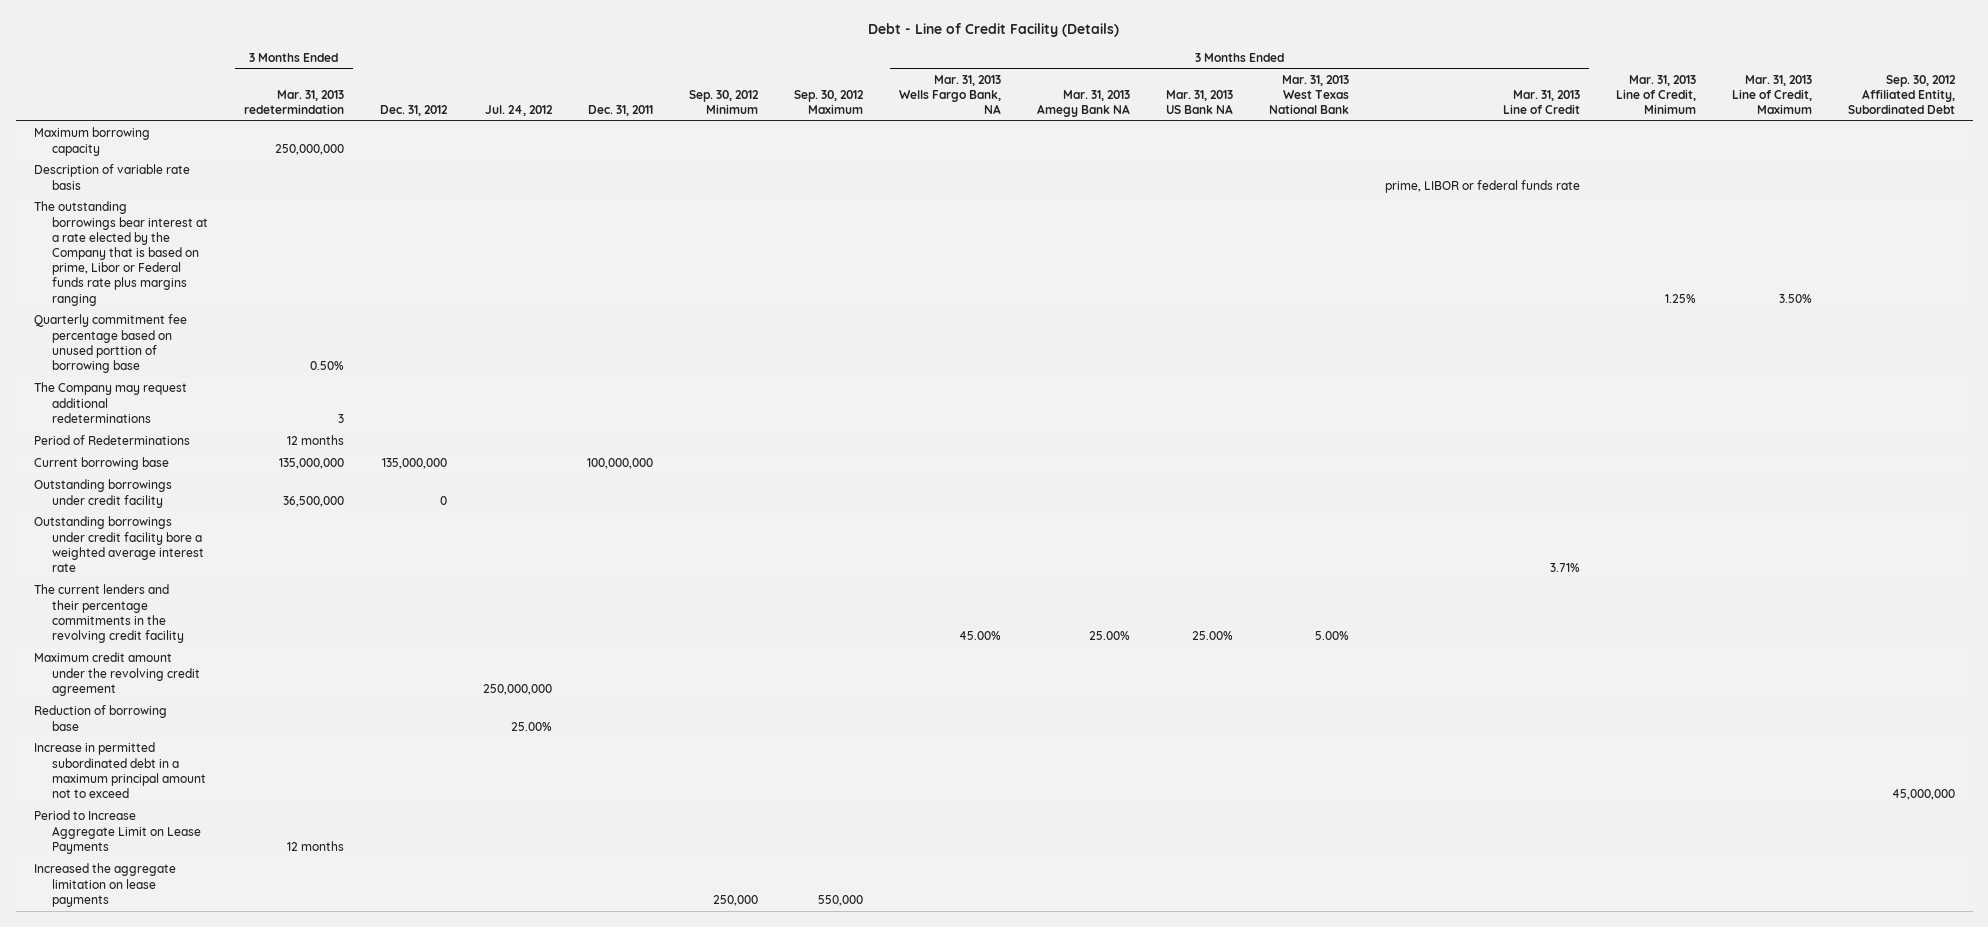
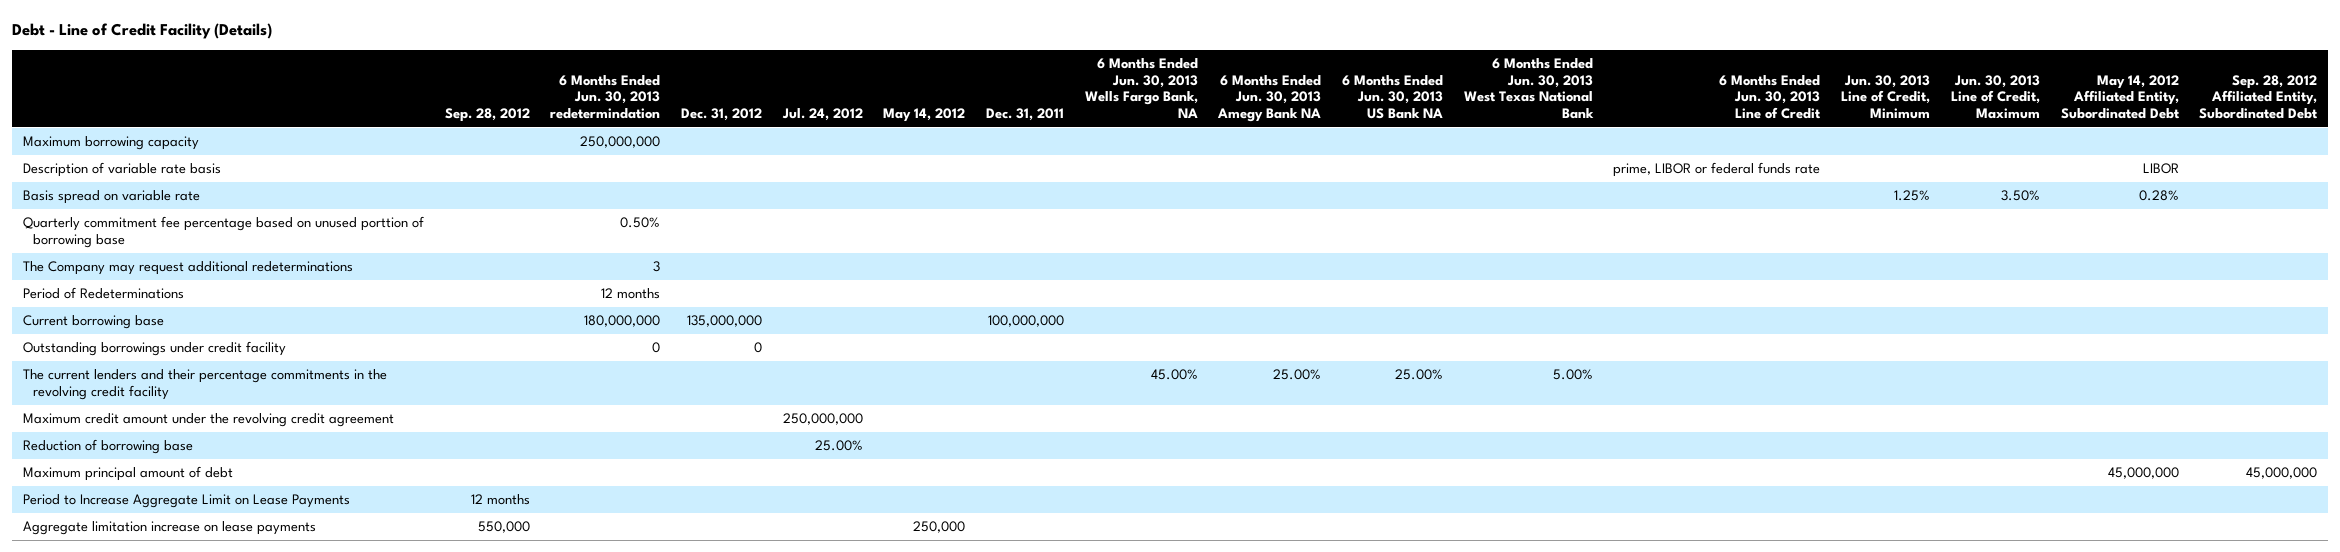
- | 3 Months Ended Mar. 31, 2013 redetermindation | Dec. 31, 2012 | Jul. 24, 2012 | Dec. 31, 2011 | Sep. 30, 2012 Minimum | Sep. 30, 2012 Maximum | 3 Months Ended Mar. 31, 2013 Wells Fargo Bank, NA | 3 Months Ended Mar. 31, 2013 Amegy Bank NA | 3 Months Ended Mar. 31, 2013 US Bank NA | 3 Months Ended Mar. 31, 2013 West Texas National Bank | 3 Months Ended Mar. 31, 2013 Line of Credit | Mar. 31, 2013 Line of Credit, Minimum | Mar. 31, 2013 Line of Credit, Maximum | Sep. 30, 2012 Affiliated Entity, Subordinated Debt
+ | Sep. 28, 2012 | 6 Months Ended Jun. 30, 2013 redetermindation | Dec. 31, 2012 | Jul. 24, 2012 | May 14, 2012 | Dec. 31, 2011 | 6 Months Ended Jun. 30, 2013 Wells Fargo Bank, NA | 6 Months Ended Jun. 30, 2013 Amegy Bank NA | 6 Months Ended Jun. 30, 2013 US Bank NA | 6 Months Ended Jun. 30, 2013 West Texas National Bank | 6 Months Ended Jun. 30, 2013 Line of Credit | Jun. 30, 2013 Line of Credit, Minimum | Jun. 30, 2013 Line of Credit, Maximum | May 14, 2012 Affiliated Entity, Subordinated Debt | Sep. 28, 2012 Affiliated Entity, Subordinated Debt
- The outstanding borrowings bear interest at a rate elected by the Company that is based on prime, Libor or Federal funds rate plus margins ranging | | | | | | | | | | | | 1.25% | 3.50% |
+ Basis spread on variable rate | | | | | | | | | | | | 1.25% | 3.50% | 0.28% |
- Outstanding borrowings under credit facility bore a weighted average interest rate | | | | | | | | | | | 3.71% | | |
- Increase in permitted subordinated debt in a maximum principal amount not to exceed | | | | | | | | | | | | | | 45,000,000
+ Maximum principal amount of debt | | | | | | | | | | | | | | 45,000,000 | 45,000,000
- Increased the aggregate limitation on lease payments | | | | | 250,000 | 550,000 | | | | | | | |
+ Aggregate limitation increase on lease payments | 550,000 | | | | 250,000 | | | | | | | | | |

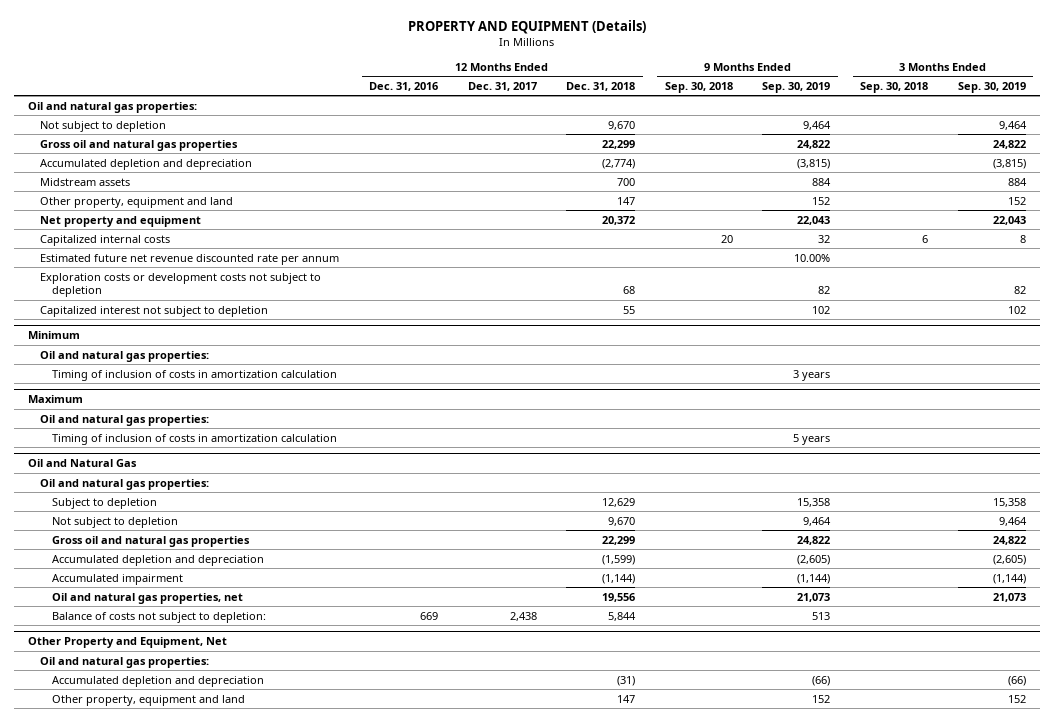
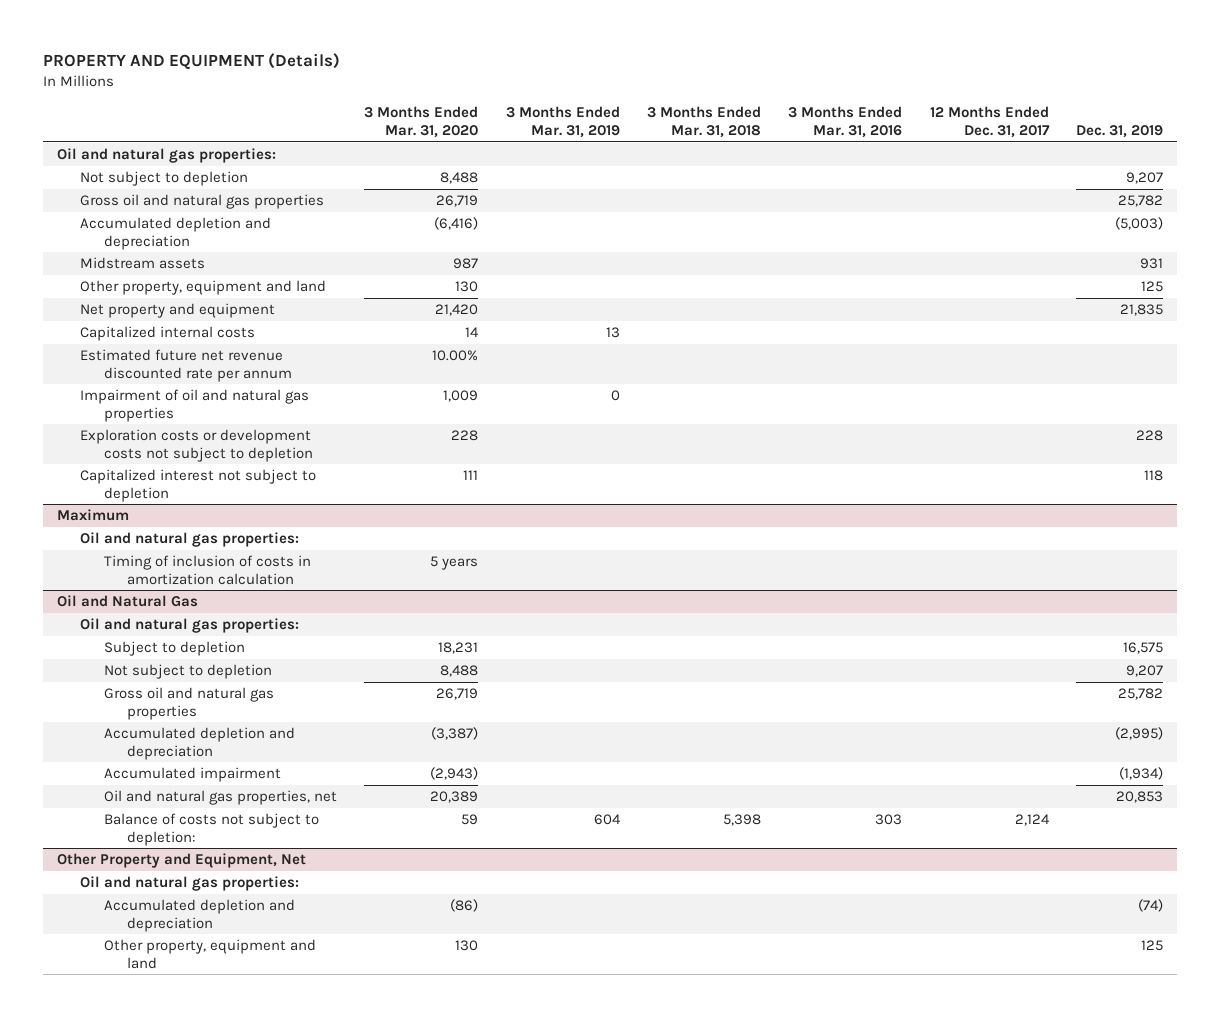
- | 12 Months Ended Dec. 31, 2016 | 12 Months Ended Dec. 31, 2017 | 12 Months Ended Dec. 31, 2018 | 9 Months Ended Sep. 30, 2018 | 9 Months Ended Sep. 30, 2019 | 3 Months Ended Sep. 30, 2018 | 3 Months Ended Sep. 30, 2019
+ | 3 Months Ended Mar. 31, 2020 | 3 Months Ended Mar. 31, 2019 | 3 Months Ended Mar. 31, 2018 | 3 Months Ended Mar. 31, 2016 | 12 Months Ended Dec. 31, 2017 | Dec. 31, 2019
+ Impairment of oil and natural gas properties | 1,009 | 0 | | | |
- Minimum
- Oil and natural gas properties:
- Timing of inclusion of costs in amortization calculation | | | | | 3 years | |
@ Oil and Natural Gas
- Balance of costs not subject to depletion: | 669 | 2,438 | 5,844 | | 513 | |
+ Balance of costs not subject to depletion: | 59 | 604 | 5,398 | 303 | 2,124 |

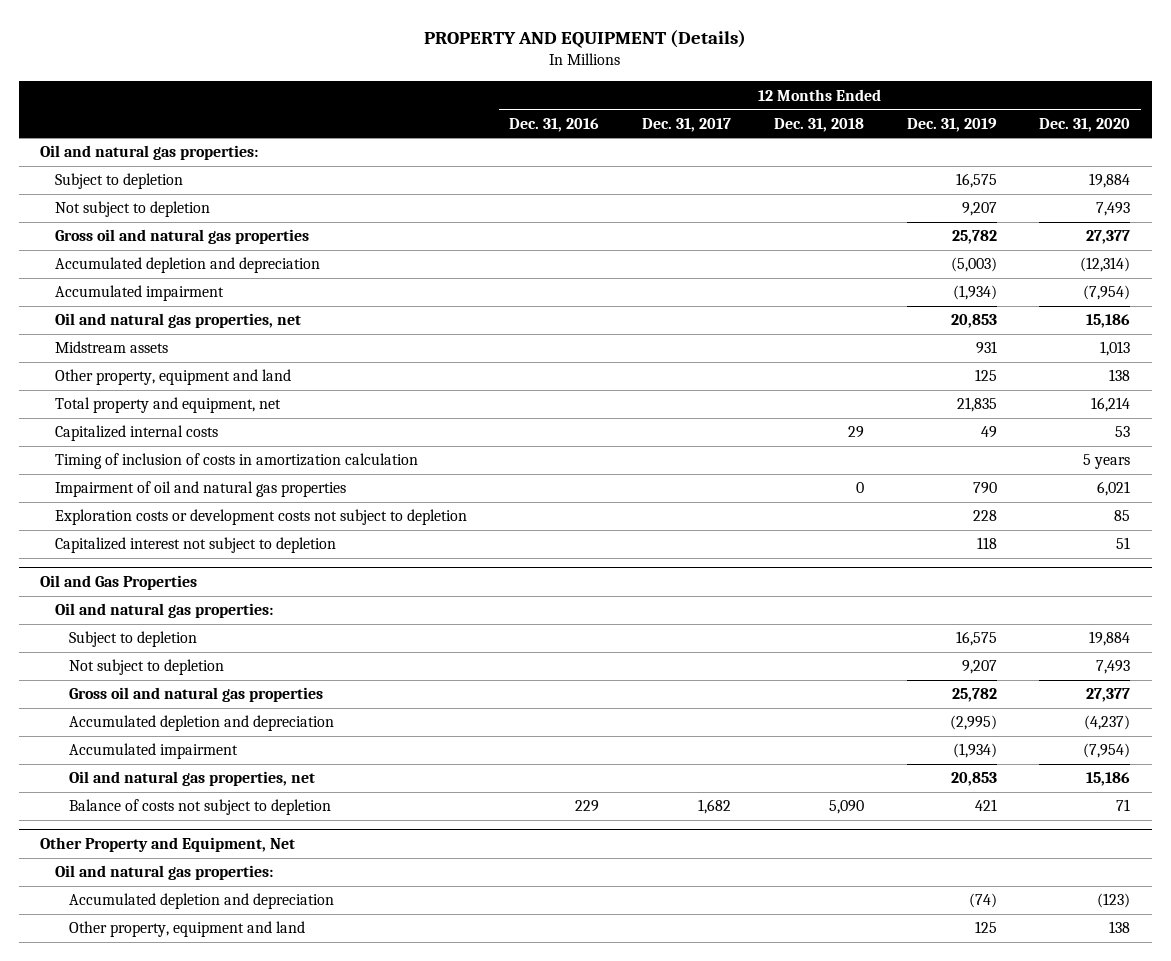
- | 3 Months Ended Mar. 31, 2020 | 3 Months Ended Mar. 31, 2019 | 3 Months Ended Mar. 31, 2018 | 3 Months Ended Mar. 31, 2016 | 12 Months Ended Dec. 31, 2017 | Dec. 31, 2019
+ | 12 Months Ended Dec. 31, 2016 | 12 Months Ended Dec. 31, 2017 | 12 Months Ended Dec. 31, 2018 | 12 Months Ended Dec. 31, 2019 | 12 Months Ended Dec. 31, 2020
+ Subject to depletion | | | | 16,575 | 19,884
+ Accumulated impairment | | | | (1,934) | (7,954)
+ Oil and natural gas properties, net | | | | 20,853 | 15,186
- Net property and equipment | 21,420 | | | | | 21,835
+ Total property and equipment, net | | | | 21,835 | 16,214
- Estimated future net revenue discounted rate per annum | 10.00% | | | | |
+ Timing of inclusion of costs in amortization calculation | | | | | 5 years
- Maximum
- Oil and natural gas properties:
- Timing of inclusion of costs in amortization calculation | 5 years | | | | |
- Oil and Natural Gas
+ Oil and Gas Properties
- Balance of costs not subject to depletion: | 59 | 604 | 5,398 | 303 | 2,124 |
+ Balance of costs not subject to depletion | 229 | 1,682 | 5,090 | 421 | 71

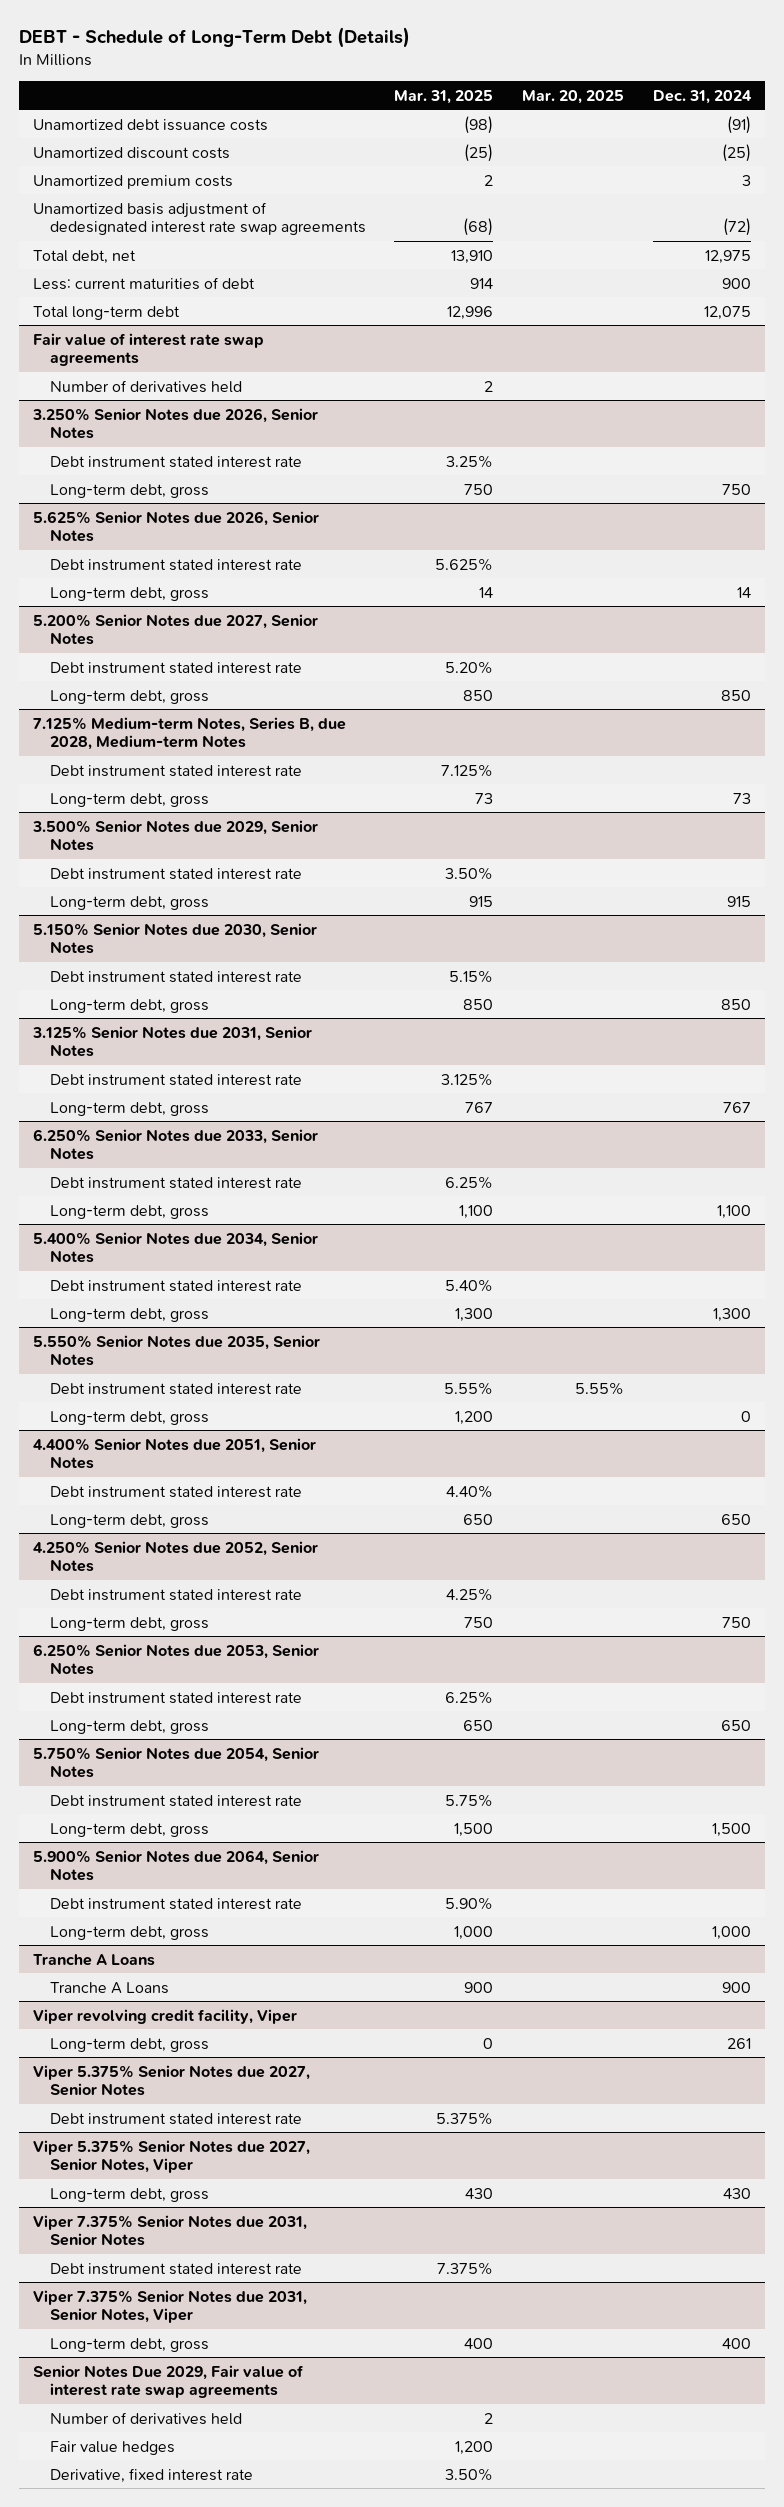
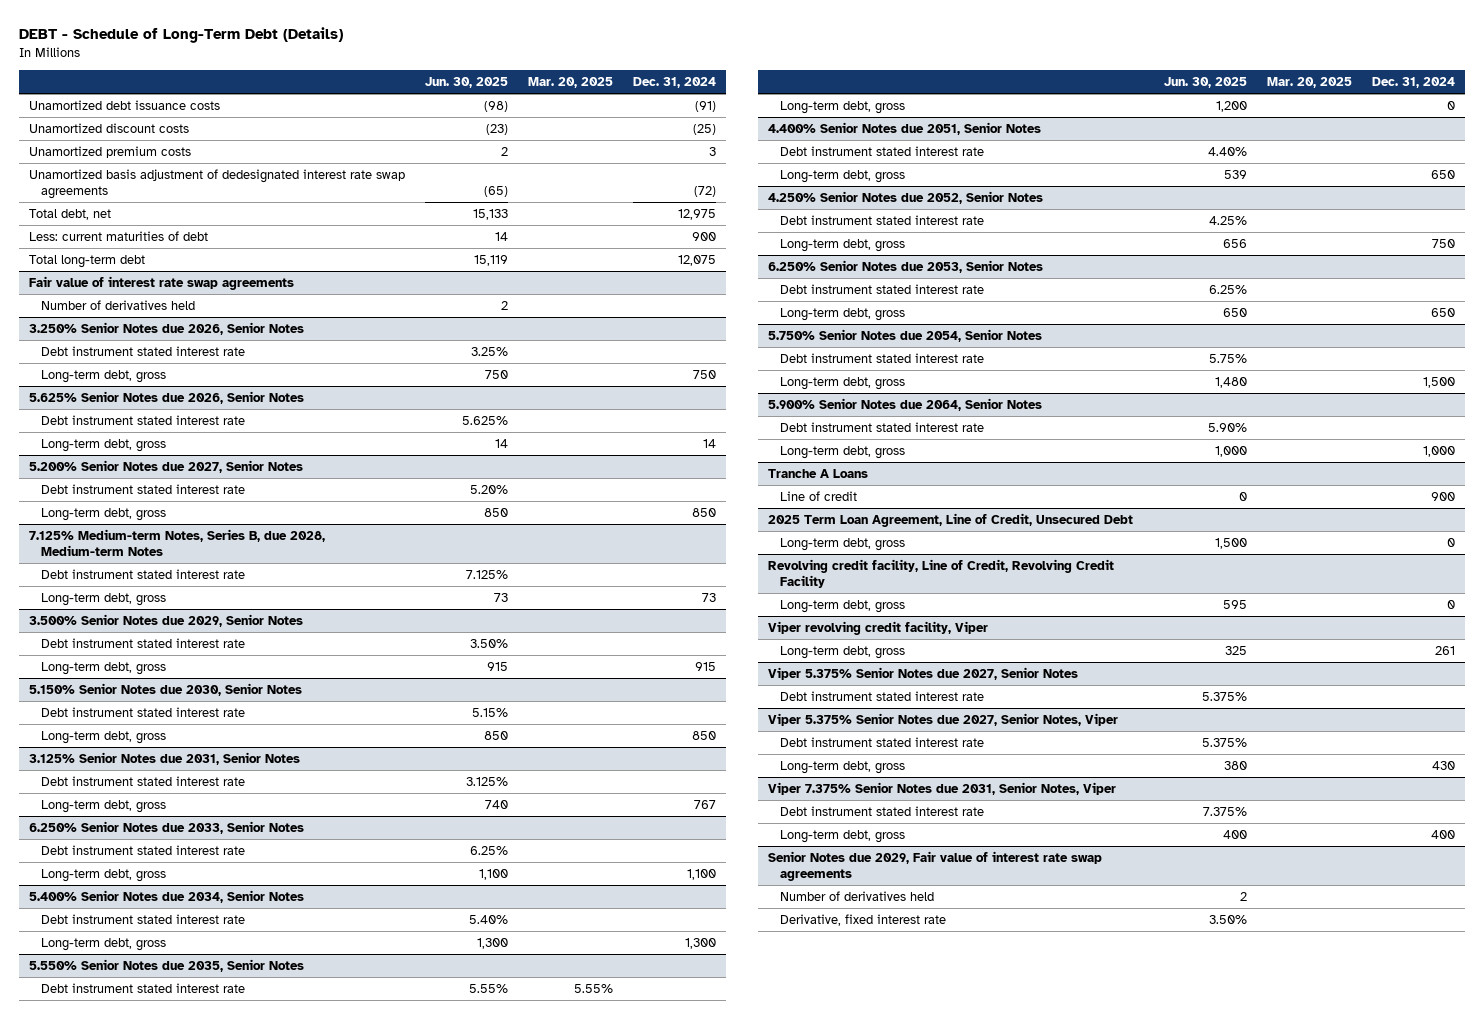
- | Mar. 31, 2025 | Mar. 20, 2025 | Dec. 31, 2024
+ | Jun. 30, 2025 | Mar. 20, 2025 | Dec. 31, 2024
@ Tranche A Loans
- Tranche A Loans | 900 | | 900
+ Line of credit | 0 | | 900
+ 2025 Term Loan Agreement, Line of Credit, Unsecured Debt
+ Long-term debt, gross | 1,500 | | 0
+ Revolving credit facility, Line of Credit, Revolving Credit Facility
+ Long-term debt, gross | 595 | | 0
@ Viper 5.375% Senior Notes due 2027, Senior Notes, Viper
+ Debt instrument stated interest rate | 5.375% | |
- Viper 7.375% Senior Notes due 2031, Senior Notes
- Debt instrument stated interest rate | 7.375% | |
@ Viper 7.375% Senior Notes due 2031, Senior Notes, Viper
+ Debt instrument stated interest rate | 7.375% | |
- Senior Notes Due 2029, Fair value of interest rate swap agreements
+ Senior Notes due 2029, Fair value of interest rate swap agreements
- Fair value hedges | 1,200 | |

